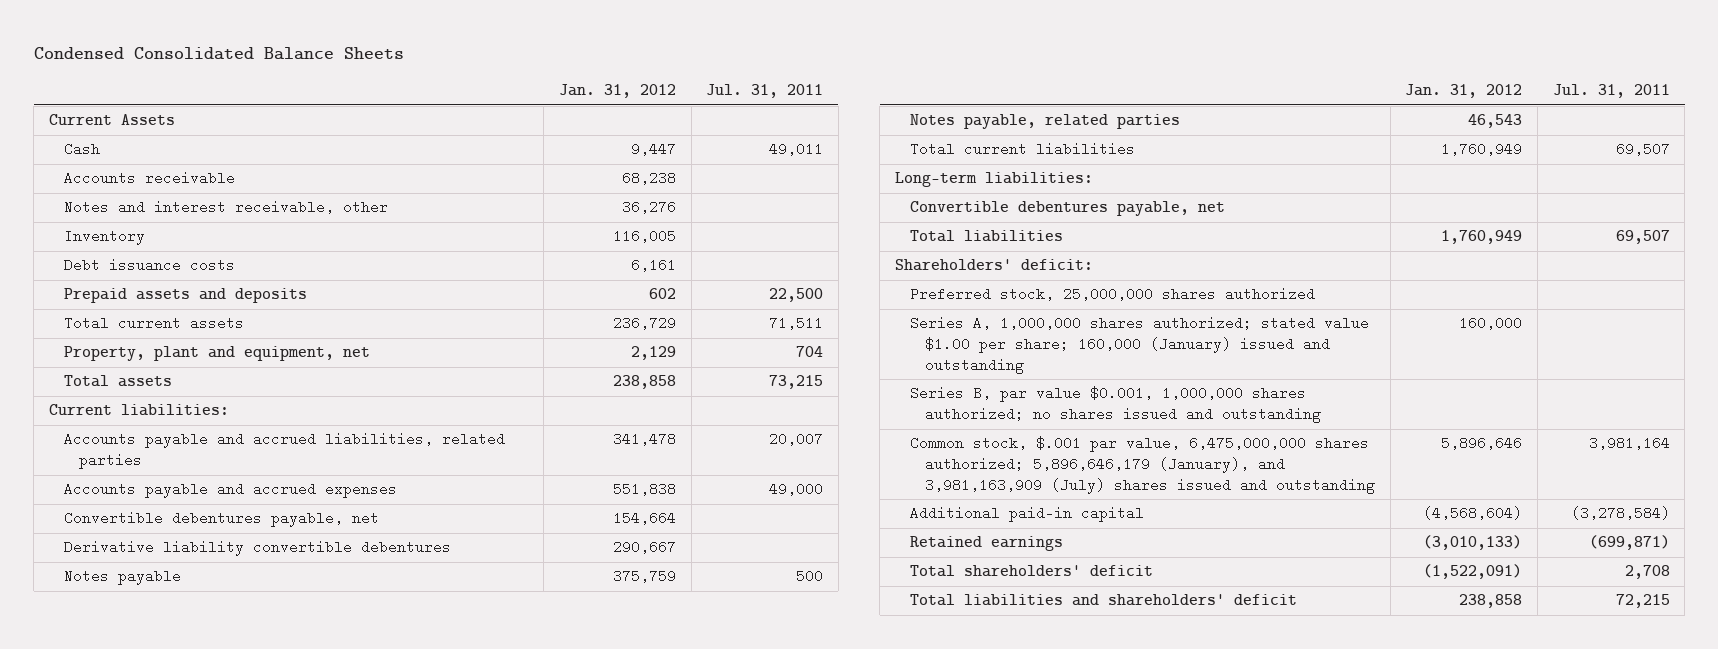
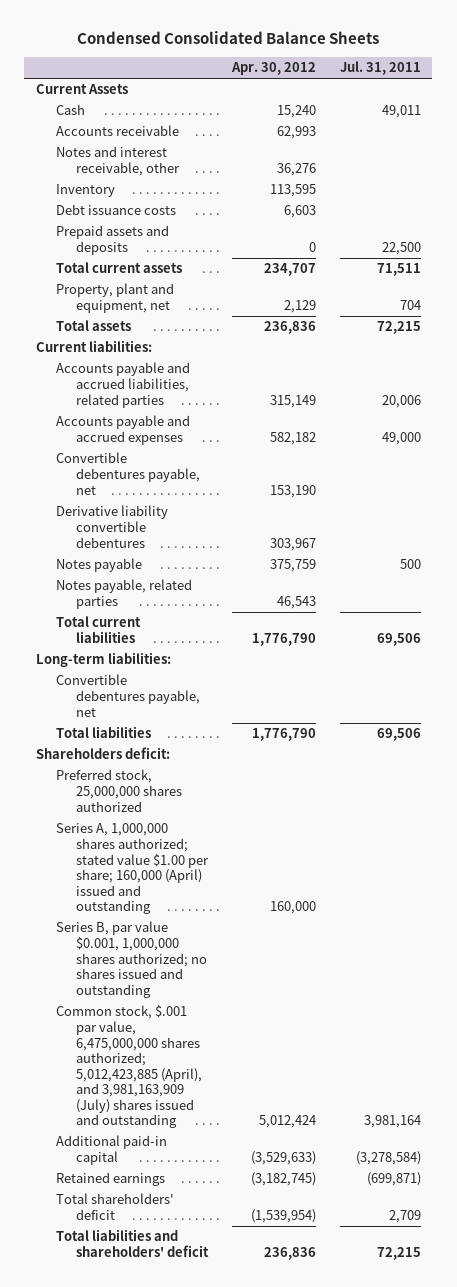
- | Jan. 31, 2012 | Jul. 31, 2011
+ | Apr. 30, 2012 | Jul. 31, 2011
- Total assets | 238,858 | 73,215
+ Total assets | 236,836 | 72,215
- Accounts payable and accrued liabilities, related parties | 341,478 | 20,007
+ Accounts payable and accrued liabilities, related parties | 315,149 | 20,006
- Total current liabilities | 1,760,949 | 69,507
+ Total current liabilities | 1,776,790 | 69,506
- Total liabilities | 1,760,949 | 69,507
- Shareholders' deficit:
+ Total liabilities | 1,776,790 | 69,506
+ Shareholders deficit:
- Series A, 1,000,000 shares authorized; stated value $1.00 per share; 160,000 (January) issued and outstanding | 160,000 |
+ Series A, 1,000,000 shares authorized; stated value $1.00 per share; 160,000 (April) issued and outstanding | 160,000 |
- Common stock, $.001 par value, 6,475,000,000 shares authorized; 5,896,646,179 (January), and 3,981,163,909 (July) shares issued and outstanding | 5,896,646 | 3,981,164
+ Common stock, $.001 par value, 6,475,000,000 shares authorized; 5,012,423,885 (April), and 3,981,163,909 (July) shares issued and outstanding | 5,012,424 | 3,981,164
- Total shareholders' deficit | (1,522,091) | 2,708
+ Total shareholders' deficit | (1,539,954) | 2,709

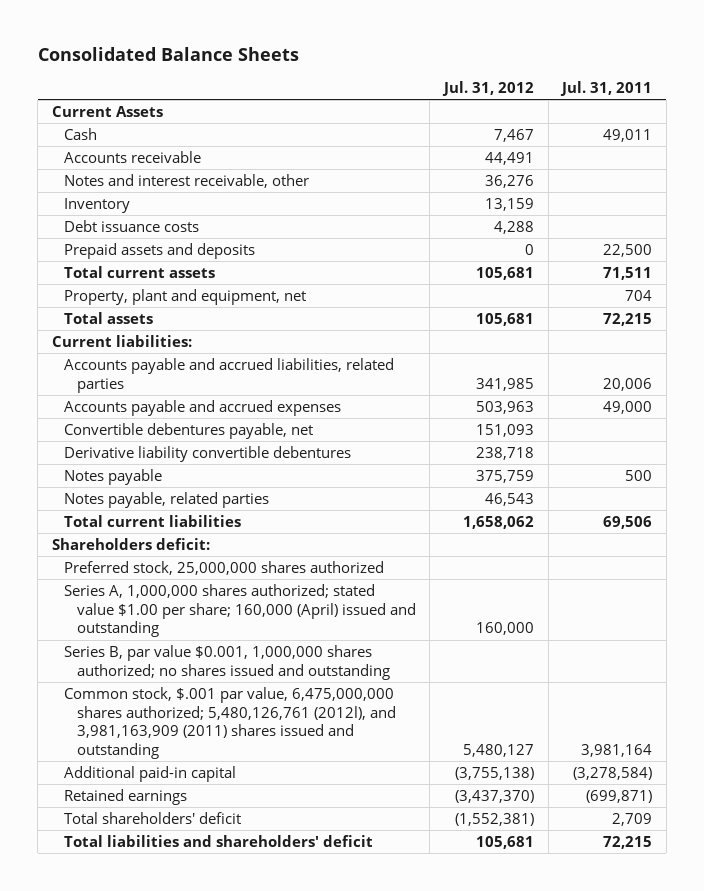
- Condensed Consolidated Balance Sheets
+ Consolidated Balance Sheets
- | Apr. 30, 2012 | Jul. 31, 2011
+ | Jul. 31, 2012 | Jul. 31, 2011
- Long-term liabilities:
- Convertible debentures payable, net
- Total liabilities | 1,776,790 | 69,506
- Common stock, $.001 par value, 6,475,000,000 shares authorized; 5,012,423,885 (April), and 3,981,163,909 (July) shares issued and outstanding | 5,012,424 | 3,981,164
+ Common stock, $.001 par value, 6,475,000,000 shares authorized; 5,480,126,761 (2012l), and 3,981,163,909 (2011) shares issued and outstanding | 5,480,127 | 3,981,164

